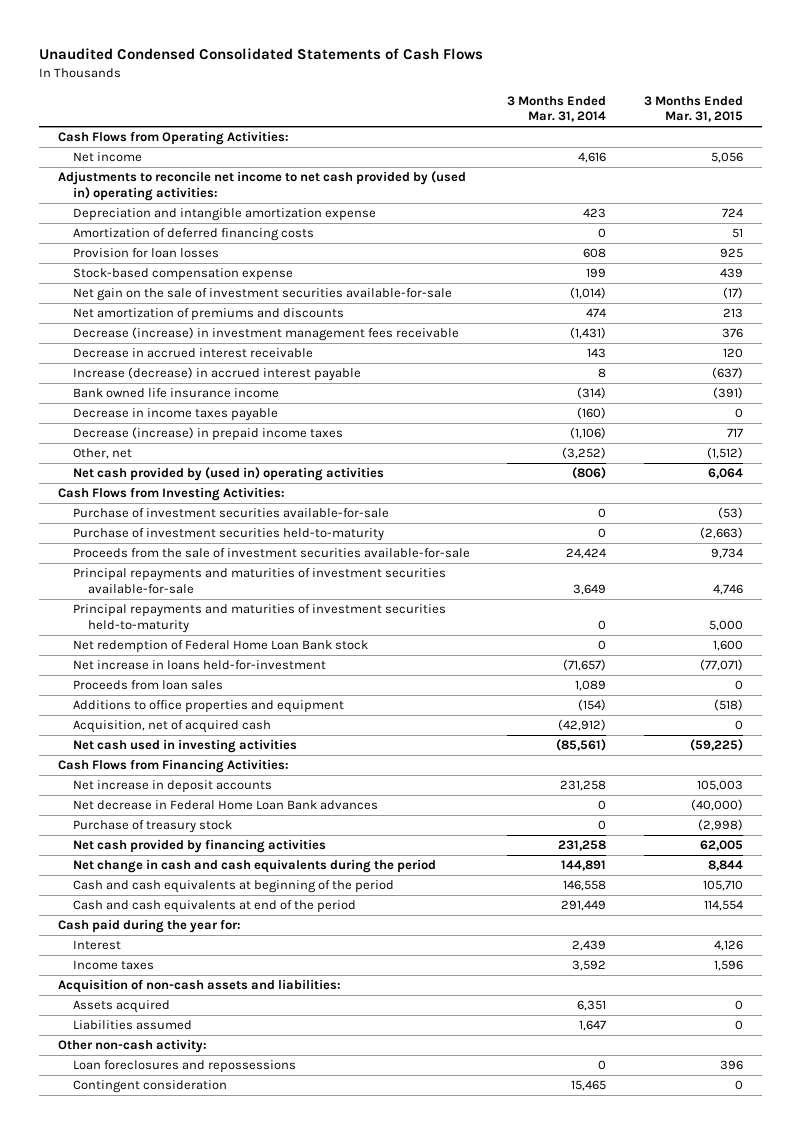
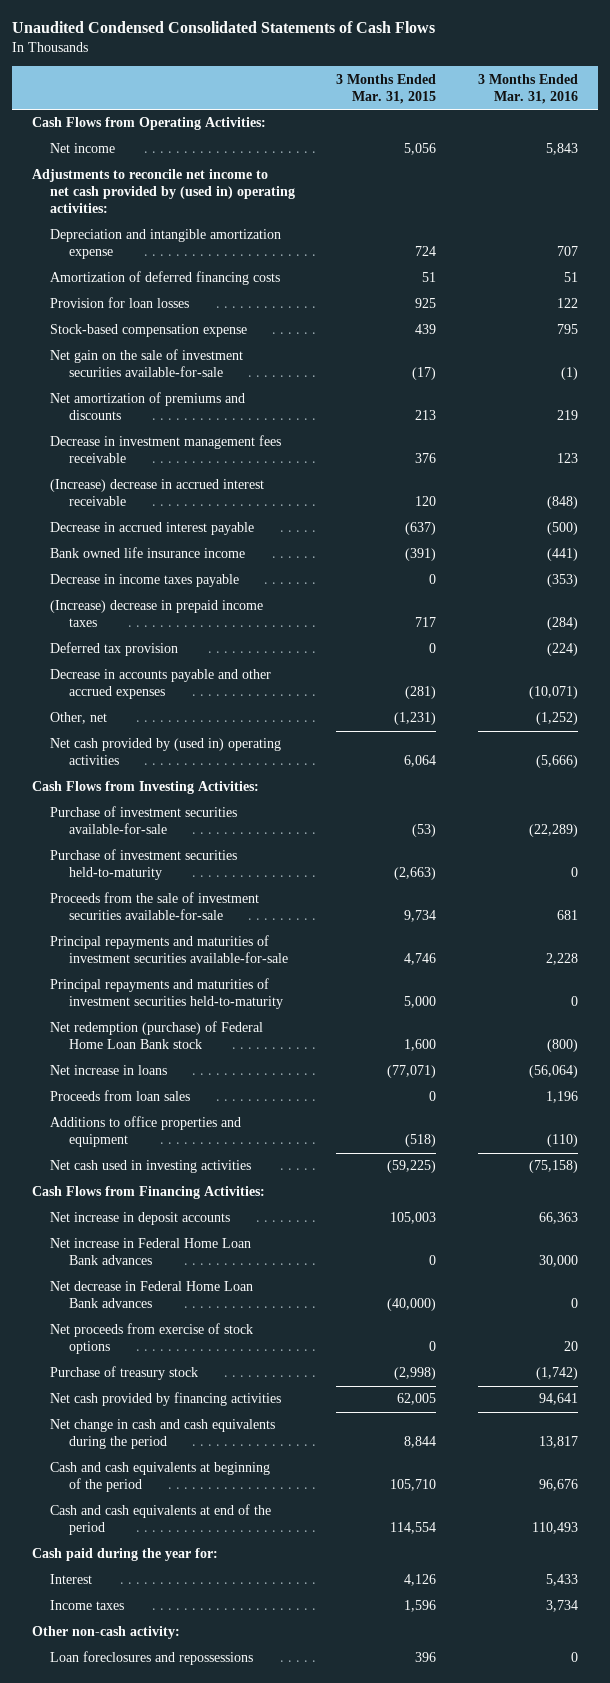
- | 3 Months Ended Mar. 31, 2014 | 3 Months Ended Mar. 31, 2015
+ | 3 Months Ended Mar. 31, 2015 | 3 Months Ended Mar. 31, 2016
- Decrease (increase) in investment management fees receivable | (1,431) | 376
- Decrease in accrued interest receivable | 143 | 120
- Increase (decrease) in accrued interest payable | 8 | (637)
+ Decrease in investment management fees receivable | 376 | 123
+ (Increase) decrease in accrued interest receivable | 120 | (848)
+ Decrease in accrued interest payable | (637) | (500)
- Decrease (increase) in prepaid income taxes | (1,106) | 717
- Other, net | (3,252) | (1,512)
+ (Increase) decrease in prepaid income taxes | 717 | (284)
+ Deferred tax provision | 0 | (224)
+ Decrease in accounts payable and other accrued expenses | (281) | (10,071)
+ Other, net | (1,231) | (1,252)
- Net redemption of Federal Home Loan Bank stock | 0 | 1,600
- Net increase in loans held-for-investment | (71,657) | (77,071)
+ Net redemption (purchase) of Federal Home Loan Bank stock | 1,600 | (800)
+ Net increase in loans | (77,071) | (56,064)
- Acquisition, net of acquired cash | (42,912) | 0
+ Net increase in Federal Home Loan Bank advances | 0 | 30,000
+ Net proceeds from exercise of stock options | 0 | 20
- Acquisition of non-cash assets and liabilities:
- Assets acquired | 6,351 | 0
- Liabilities assumed | 1,647 | 0
- Contingent consideration | 15,465 | 0

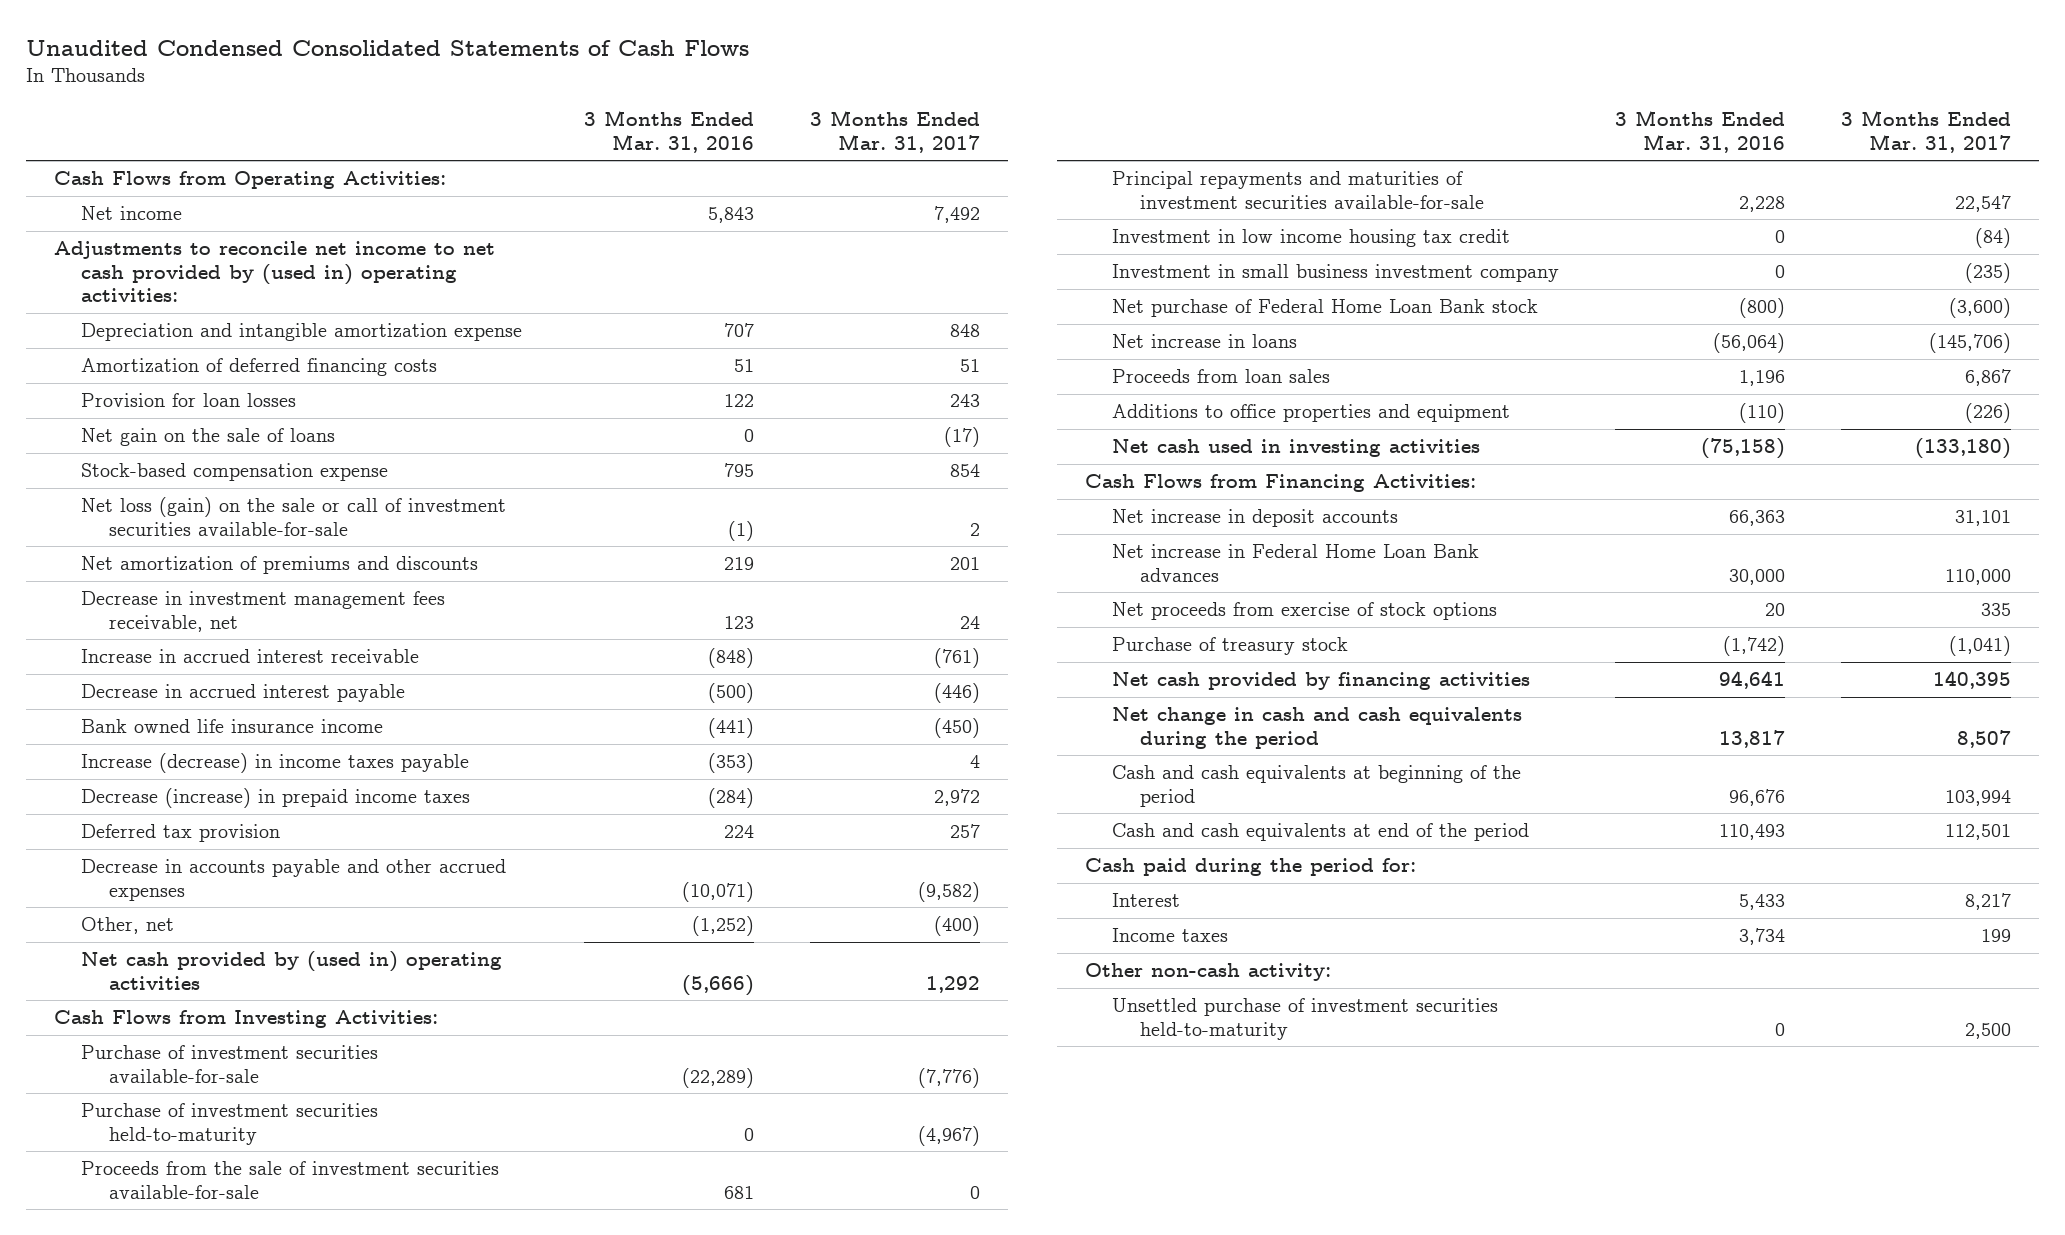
- | 3 Months Ended Mar. 31, 2015 | 3 Months Ended Mar. 31, 2016
+ | 3 Months Ended Mar. 31, 2016 | 3 Months Ended Mar. 31, 2017
+ Net gain on the sale of loans | 0 | (17)
- Net gain on the sale of investment securities available-for-sale | (17) | (1)
+ Net loss (gain) on the sale or call of investment securities available-for-sale | (1) | 2
- Decrease in investment management fees receivable | 376 | 123
- (Increase) decrease in accrued interest receivable | 120 | (848)
+ Decrease in investment management fees receivable, net | 123 | 24
+ Increase in accrued interest receivable | (848) | (761)
- Decrease in income taxes payable | 0 | (353)
- (Increase) decrease in prepaid income taxes | 717 | (284)
- Deferred tax provision | 0 | (224)
+ Increase (decrease) in income taxes payable | (353) | 4
+ Decrease (increase) in prepaid income taxes | (284) | 2,972
+ Deferred tax provision | 224 | 257
- Principal repayments and maturities of investment securities held-to-maturity | 5,000 | 0
- Net redemption (purchase) of Federal Home Loan Bank stock | 1,600 | (800)
+ Investment in low income housing tax credit | 0 | (84)
+ Investment in small business investment company | 0 | (235)
+ Net purchase of Federal Home Loan Bank stock | (800) | (3,600)
- Net decrease in Federal Home Loan Bank advances | (40,000) | 0
- Cash paid during the year for:
+ Cash paid during the period for:
- Loan foreclosures and repossessions | 396 | 0
+ Unsettled purchase of investment securities held-to-maturity | 0 | 2,500

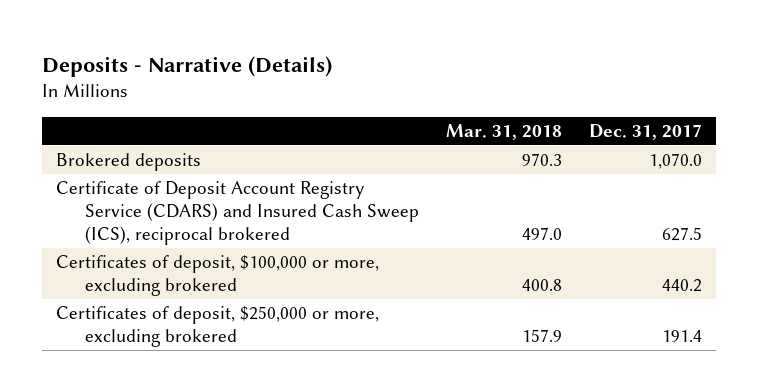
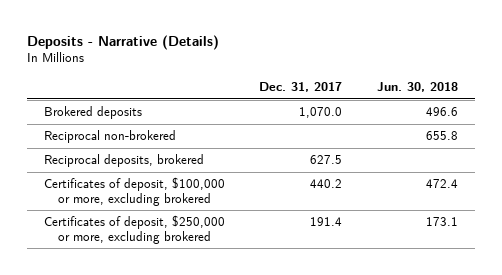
- | Mar. 31, 2018 | Dec. 31, 2017
+ | Dec. 31, 2017 | Jun. 30, 2018
- Certificate of Deposit Account Registry Service (CDARS) and Insured Cash Sweep (ICS), reciprocal brokered | 497.0 | 627.5
+ Reciprocal non-brokered | | 655.8
+ Reciprocal deposits, brokered | 627.5 |

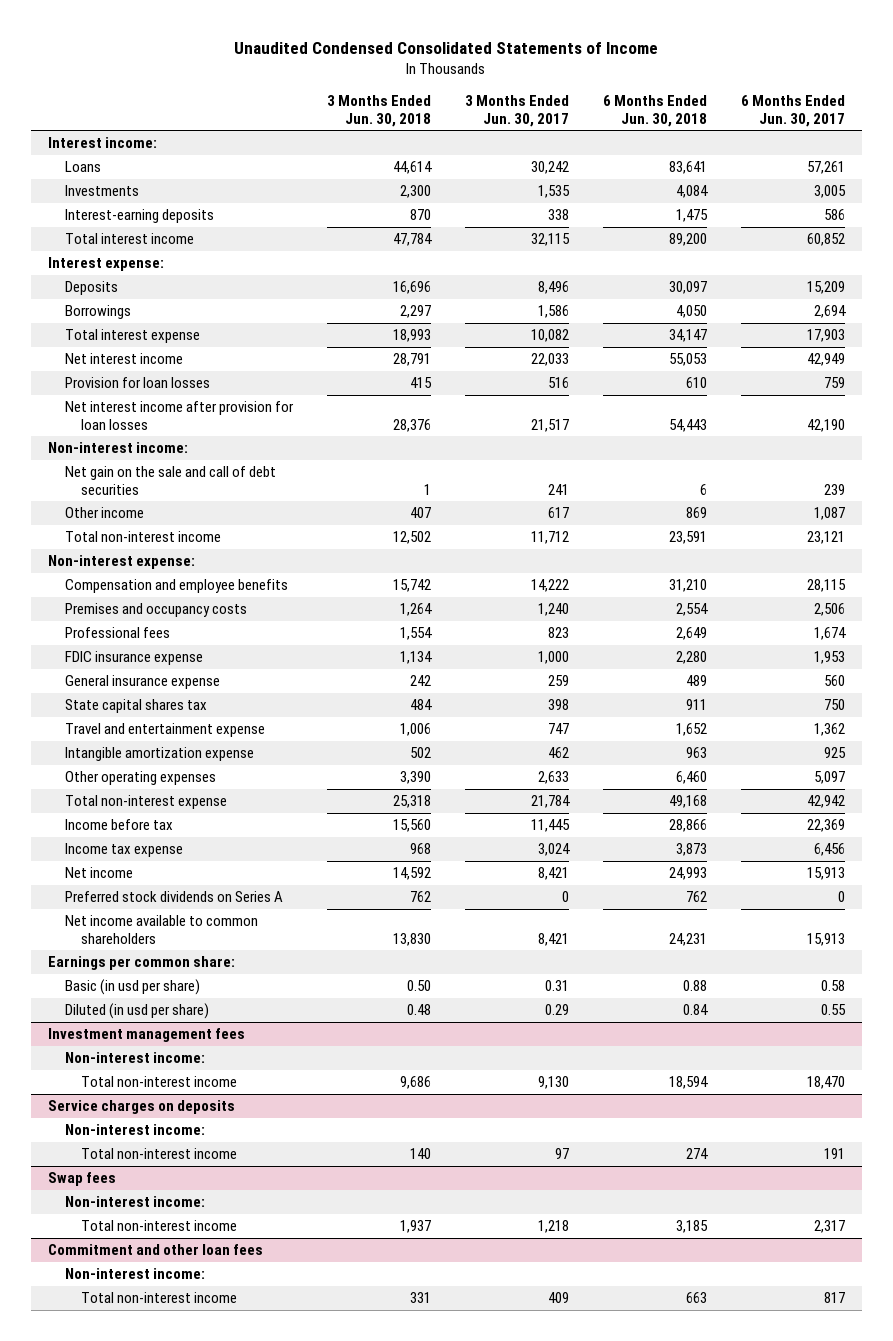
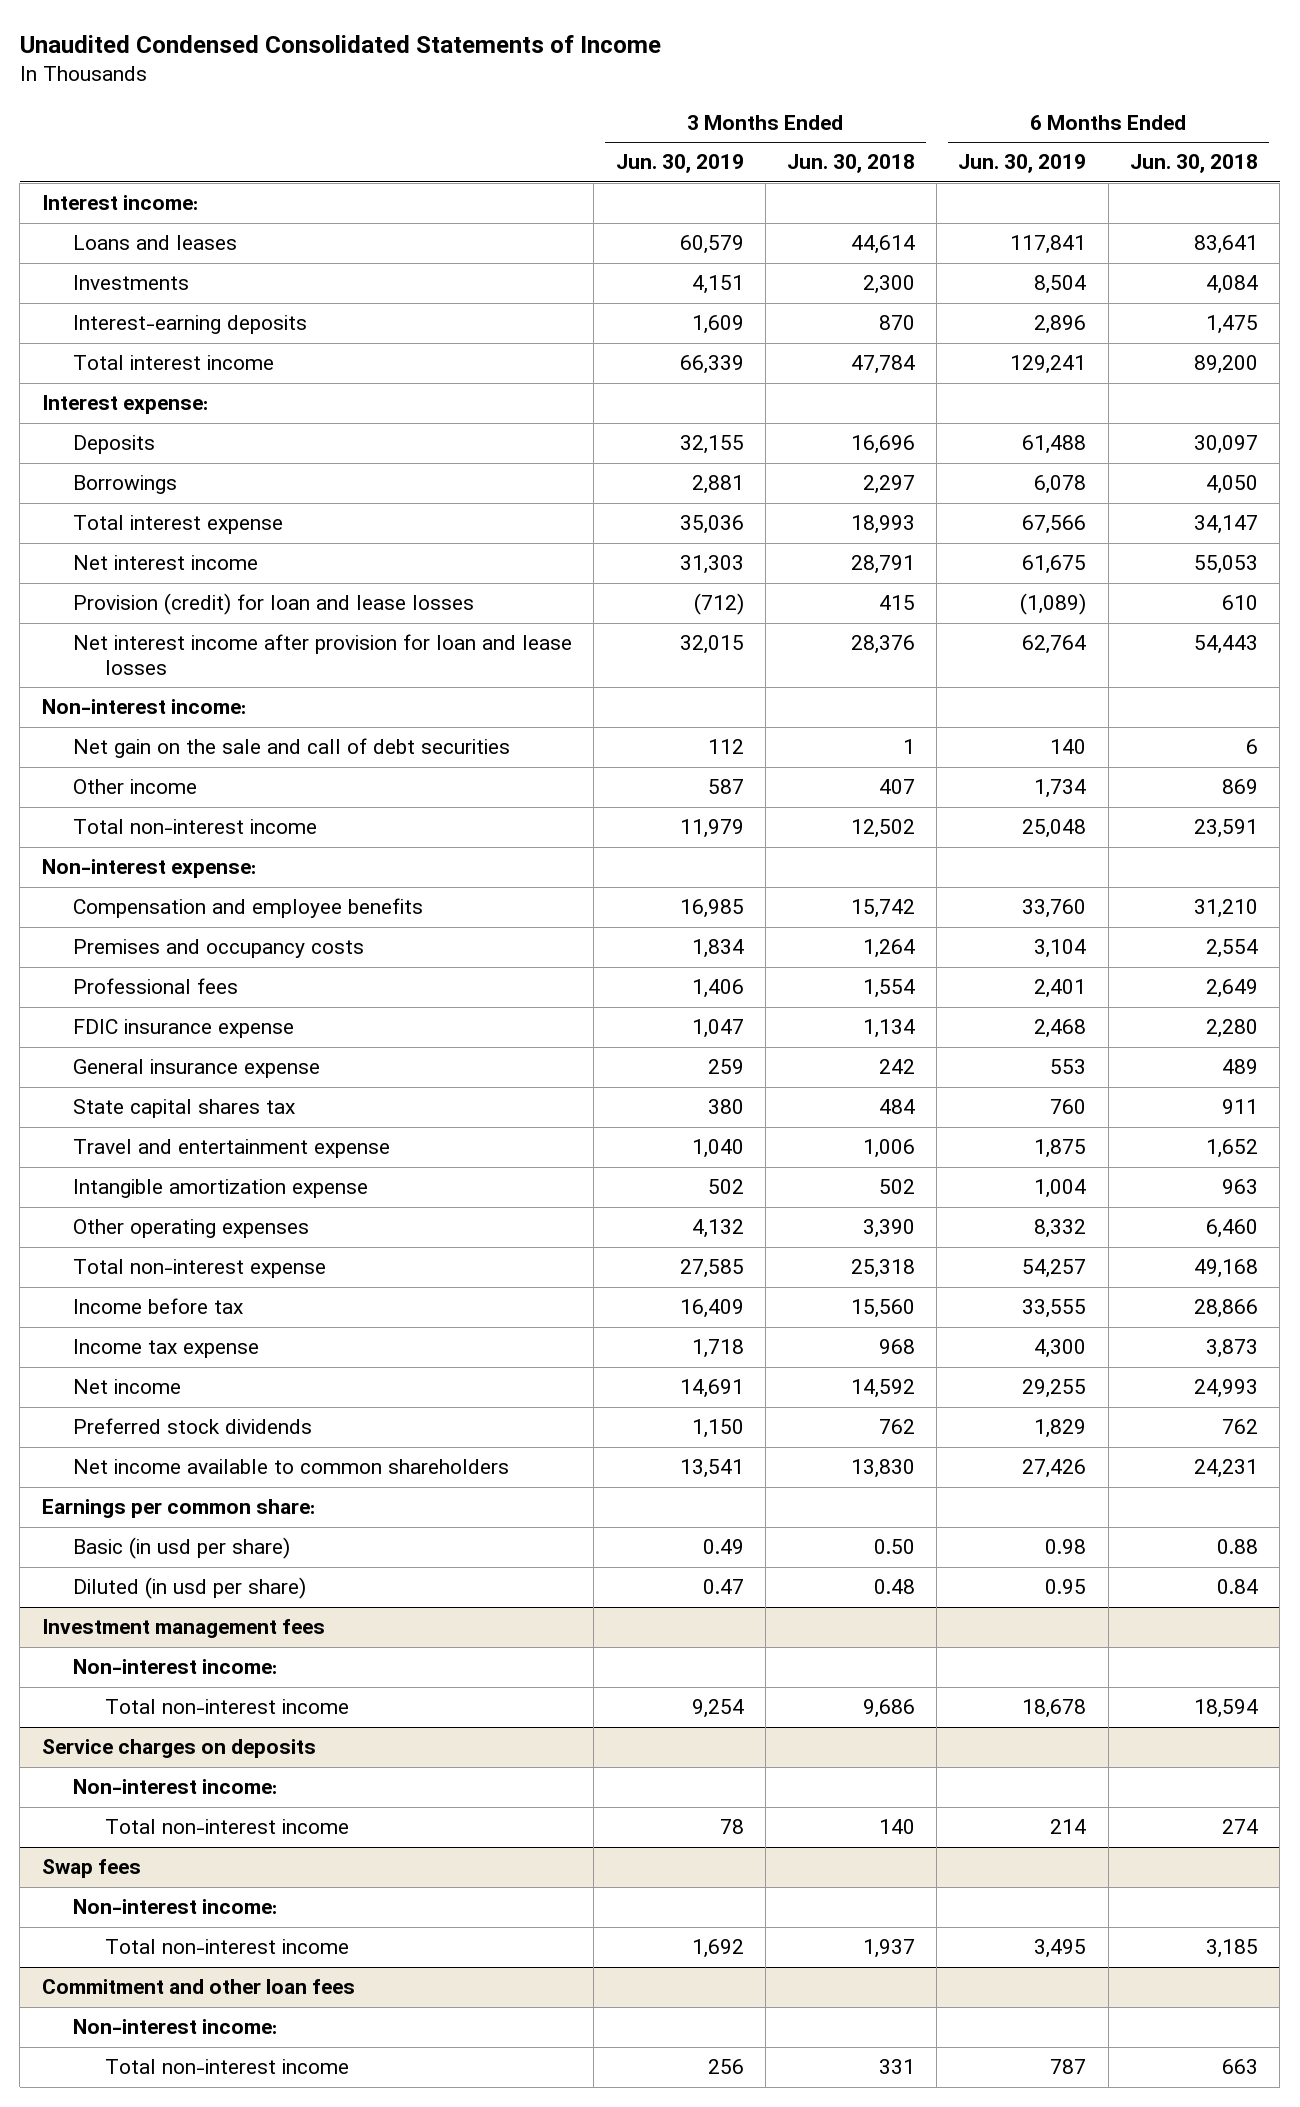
- | 3 Months Ended Jun. 30, 2018 | 3 Months Ended Jun. 30, 2017 | 6 Months Ended Jun. 30, 2018 | 6 Months Ended Jun. 30, 2017
+ | 3 Months Ended Jun. 30, 2019 | 3 Months Ended Jun. 30, 2018 | 6 Months Ended Jun. 30, 2019 | 6 Months Ended Jun. 30, 2018
- Loans | 44,614 | 30,242 | 83,641 | 57,261
+ Loans and leases | 60,579 | 44,614 | 117,841 | 83,641
- Provision for loan losses | 415 | 516 | 610 | 759
- Net interest income after provision for loan losses | 28,376 | 21,517 | 54,443 | 42,190
+ Provision (credit) for loan and lease losses | (712) | 415 | (1,089) | 610
+ Net interest income after provision for loan and lease losses | 32,015 | 28,376 | 62,764 | 54,443
- Preferred stock dividends on Series A | 762 | 0 | 762 | 0
+ Preferred stock dividends | 1,150 | 762 | 1,829 | 762

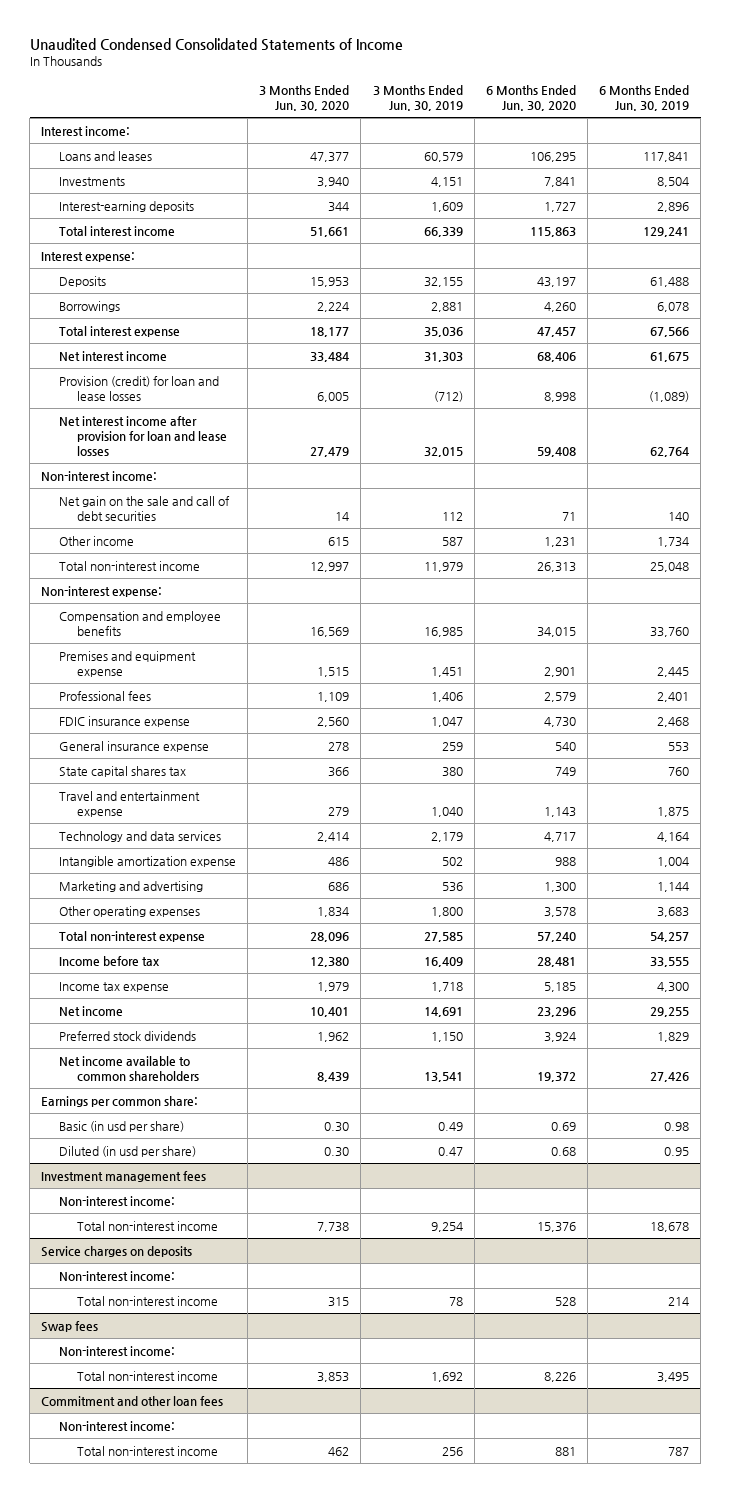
- | 3 Months Ended Jun. 30, 2019 | 3 Months Ended Jun. 30, 2018 | 6 Months Ended Jun. 30, 2019 | 6 Months Ended Jun. 30, 2018
+ | 3 Months Ended Jun. 30, 2020 | 3 Months Ended Jun. 30, 2019 | 6 Months Ended Jun. 30, 2020 | 6 Months Ended Jun. 30, 2019
- Premises and occupancy costs | 1,834 | 1,264 | 3,104 | 2,554
+ Premises and equipment expense | 1,515 | 1,451 | 2,901 | 2,445
+ Technology and data services | 2,414 | 2,179 | 4,717 | 4,164
- Other operating expenses | 4,132 | 3,390 | 8,332 | 6,460
+ Marketing and advertising | 686 | 536 | 1,300 | 1,144
+ Other operating expenses | 1,834 | 1,800 | 3,578 | 3,683

